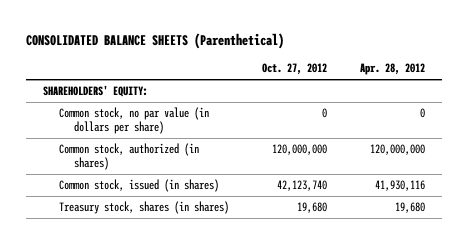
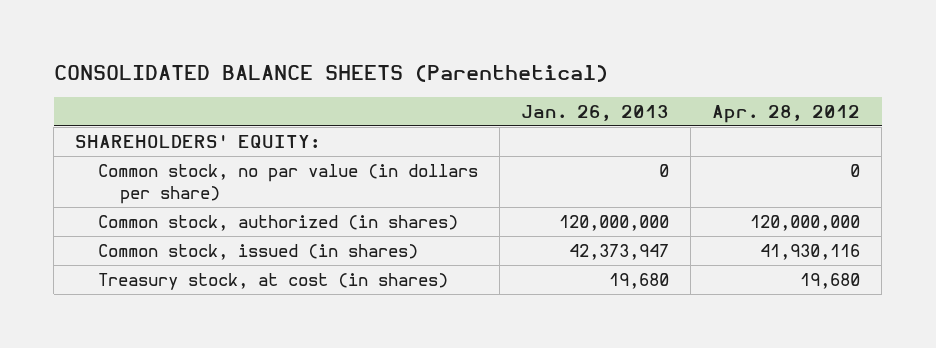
- | Oct. 27, 2012 | Apr. 28, 2012
+ | Jan. 26, 2013 | Apr. 28, 2012
- Treasury stock, shares (in shares) | 19,680 | 19,680
+ Treasury stock, at cost (in shares) | 19,680 | 19,680

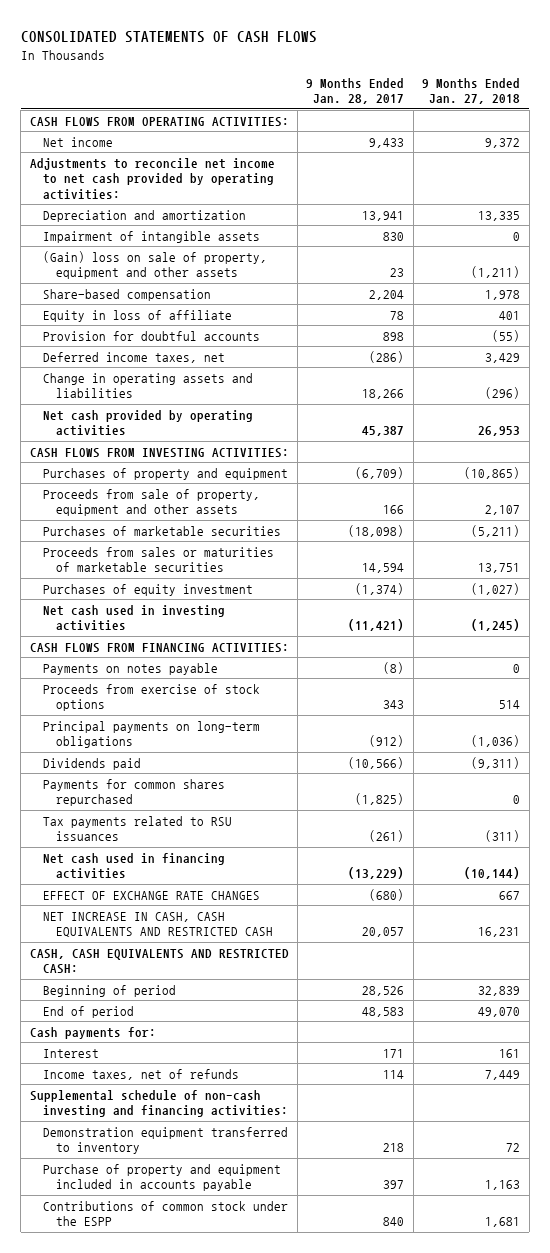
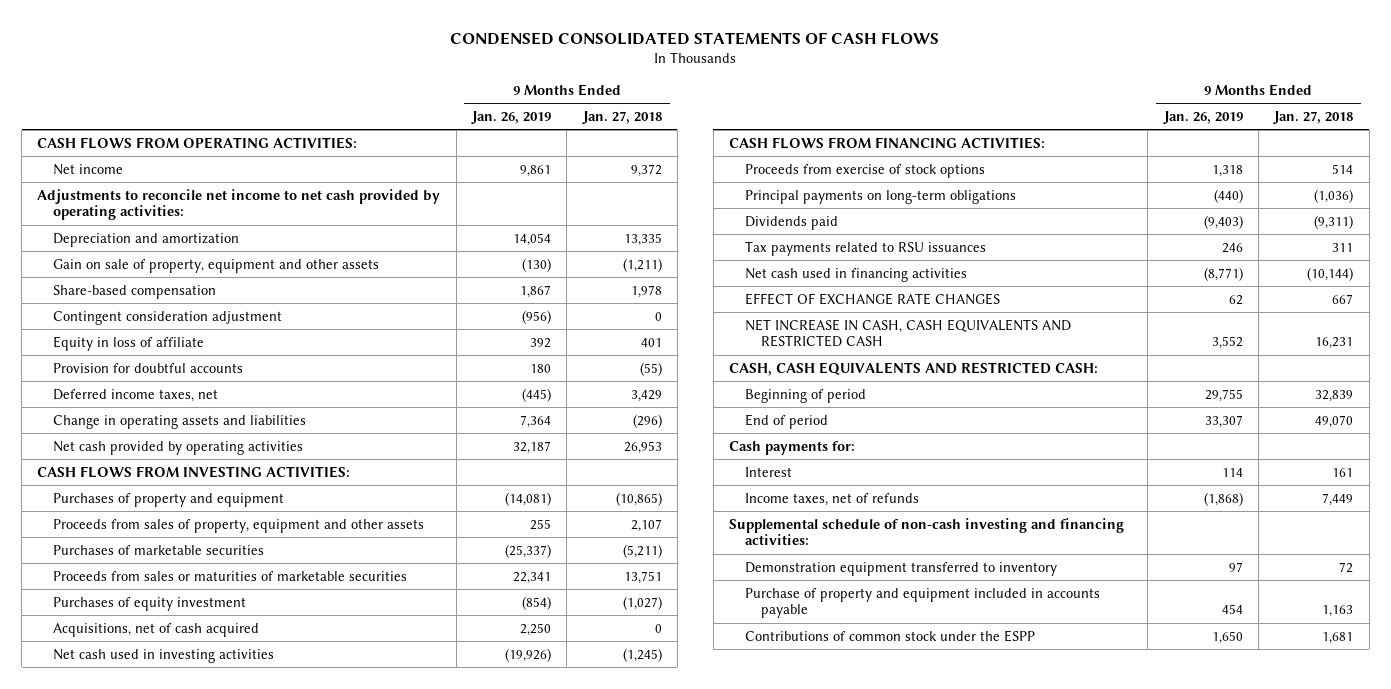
- CONSOLIDATED STATEMENTS OF CASH FLOWS
+ CONDENSED CONSOLIDATED STATEMENTS OF CASH FLOWS
- | 9 Months Ended Jan. 28, 2017 | 9 Months Ended Jan. 27, 2018
+ | 9 Months Ended Jan. 26, 2019 | 9 Months Ended Jan. 27, 2018
- Impairment of intangible assets | 830 | 0
- (Gain) loss on sale of property, equipment and other assets | 23 | (1,211)
+ Gain on sale of property, equipment and other assets | (130) | (1,211)
+ Contingent consideration adjustment | (956) | 0
- Proceeds from sale of property, equipment and other assets | 166 | 2,107
+ Proceeds from sales of property, equipment and other assets | 255 | 2,107
+ Acquisitions, net of cash acquired | 2,250 | 0
- Payments on notes payable | (8) | 0
- Payments for common shares repurchased | (1,825) | 0
- Tax payments related to RSU issuances | (261) | (311)
+ Tax payments related to RSU issuances | 246 | 311

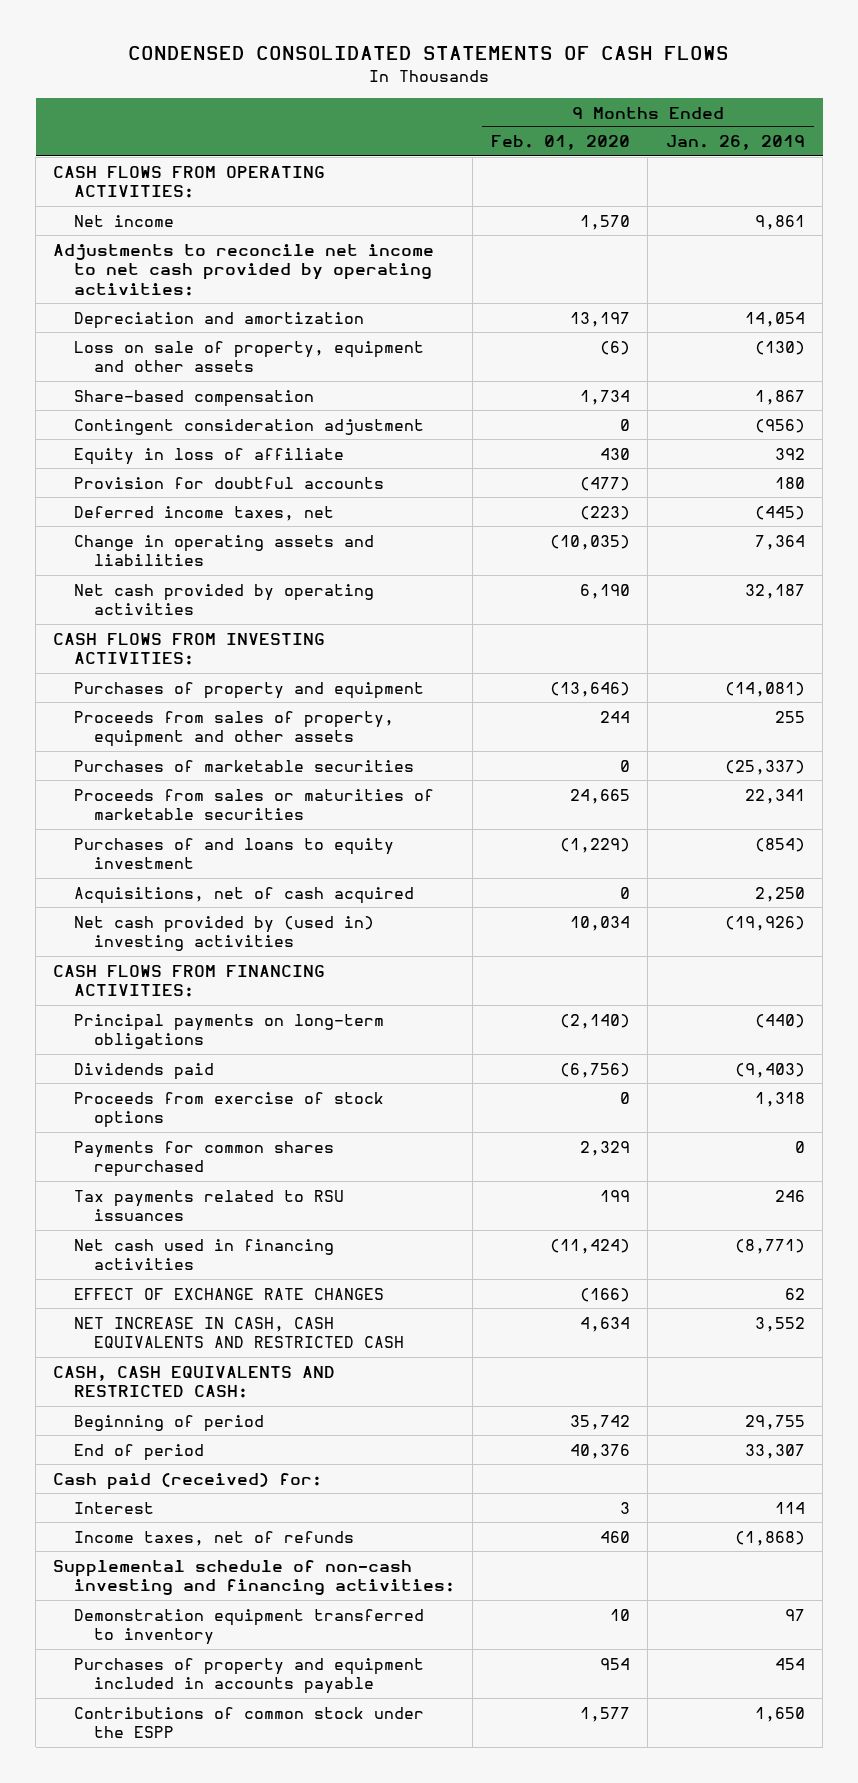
- | 9 Months Ended Jan. 26, 2019 | 9 Months Ended Jan. 27, 2018
+ | 9 Months Ended Feb. 01, 2020 | 9 Months Ended Jan. 26, 2019
- Gain on sale of property, equipment and other assets | (130) | (1,211)
+ Loss on sale of property, equipment and other assets | (6) | (130)
- Purchases of equity investment | (854) | (1,027)
+ Purchases of and loans to equity investment | (1,229) | (854)
- Net cash used in investing activities | (19,926) | (1,245)
+ Net cash provided by (used in) investing activities | 10,034 | (19,926)
moved down: Proceeds from exercise of stock options | 0 | 1,318
+ Payments for common shares repurchased | 2,329 | 0
- Cash payments for:
+ Cash paid (received) for:
- Purchase of property and equipment included in accounts payable | 454 | 1,163
+ Purchases of property and equipment included in accounts payable | 954 | 454

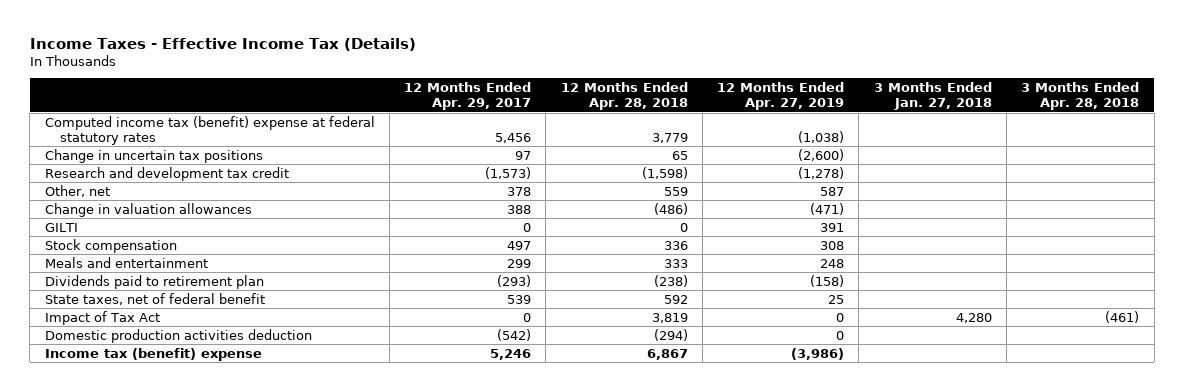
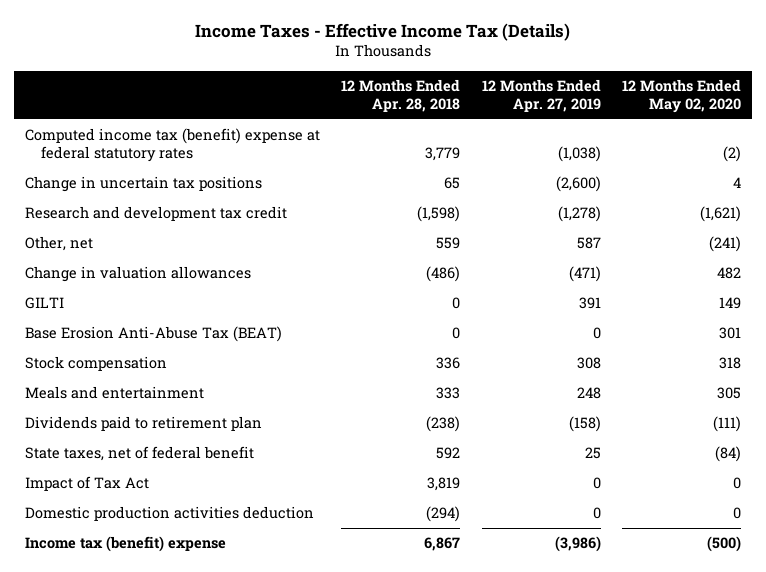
- | 12 Months Ended Apr. 29, 2017 | 12 Months Ended Apr. 28, 2018 | 12 Months Ended Apr. 27, 2019 | 3 Months Ended Jan. 27, 2018 | 3 Months Ended Apr. 28, 2018
+ | 12 Months Ended Apr. 28, 2018 | 12 Months Ended Apr. 27, 2019 | 12 Months Ended May 02, 2020
+ Base Erosion Anti-Abuse Tax (BEAT) | 0 | 0 | 301

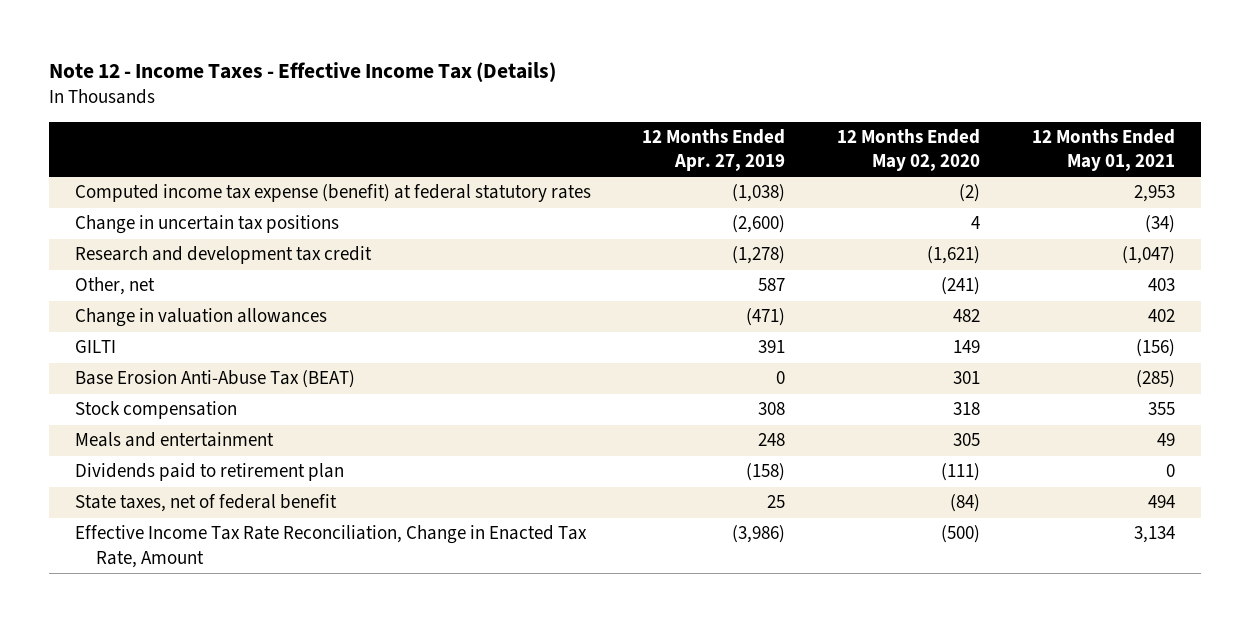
- Income Taxes - Effective Income Tax (Details)
+ Note 12 - Income Taxes - Effective Income Tax (Details)
- | 12 Months Ended Apr. 28, 2018 | 12 Months Ended Apr. 27, 2019 | 12 Months Ended May 02, 2020
+ | 12 Months Ended Apr. 27, 2019 | 12 Months Ended May 02, 2020 | 12 Months Ended May 01, 2021
- Computed income tax (benefit) expense at federal statutory rates | 3,779 | (1,038) | (2)
+ Computed income tax expense (benefit) at federal statutory rates | (1,038) | (2) | 2,953
- Impact of Tax Act | 3,819 | 0 | 0
- Domestic production activities deduction | (294) | 0 | 0
- Income tax (benefit) expense | 6,867 | (3,986) | (500)
+ Effective Income Tax Rate Reconciliation, Change in Enacted Tax Rate, Amount | (3,986) | (500) | 3,134

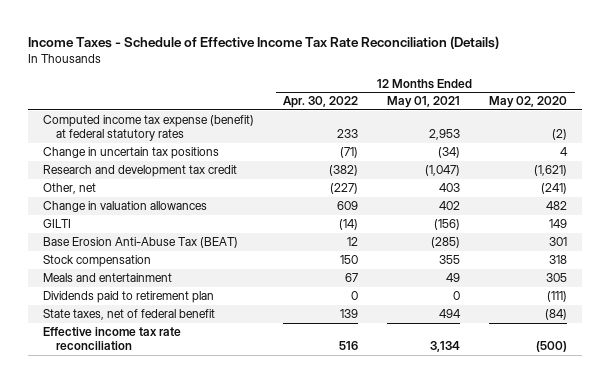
- Note 12 - Income Taxes - Effective Income Tax (Details)
+ Income Taxes - Schedule of Effective Income Tax Rate Reconciliation (Details)
- | 12 Months Ended Apr. 27, 2019 | 12 Months Ended May 02, 2020 | 12 Months Ended May 01, 2021
+ | 12 Months Ended Apr. 30, 2022 | 12 Months Ended May 01, 2021 | 12 Months Ended May 02, 2020
- Effective Income Tax Rate Reconciliation, Change in Enacted Tax Rate, Amount | (3,986) | (500) | 3,134
+ Effective income tax rate reconciliation | 516 | 3,134 | (500)

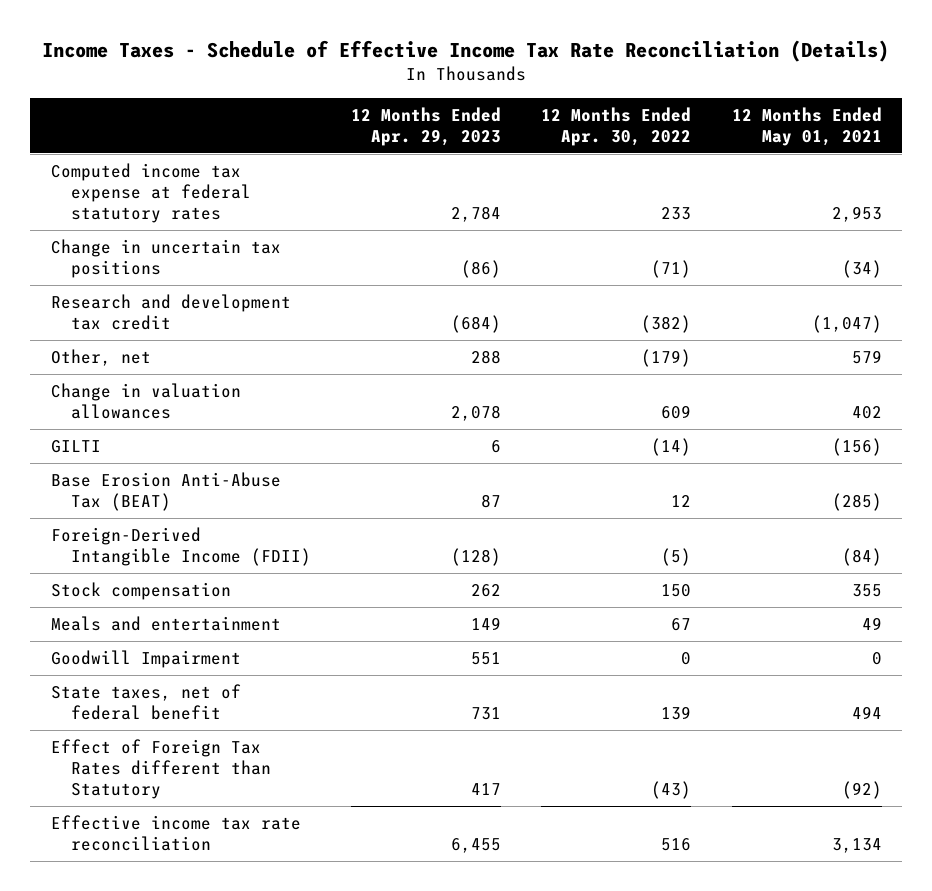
- | 12 Months Ended Apr. 30, 2022 | 12 Months Ended May 01, 2021 | 12 Months Ended May 02, 2020
+ | 12 Months Ended Apr. 29, 2023 | 12 Months Ended Apr. 30, 2022 | 12 Months Ended May 01, 2021
- Computed income tax expense (benefit) at federal statutory rates | 233 | 2,953 | (2)
+ Computed income tax expense at federal statutory rates | 2,784 | 233 | 2,953
- Other, net | (227) | 403 | (241)
+ Other, net | 288 | (179) | 579
+ Foreign-Derived Intangible Income (FDII) | (128) | (5) | (84)
- Dividends paid to retirement plan | 0 | 0 | (111)
+ Goodwill Impairment | 551 | 0 | 0
+ Effect of Foreign Tax Rates different than Statutory | 417 | (43) | (92)

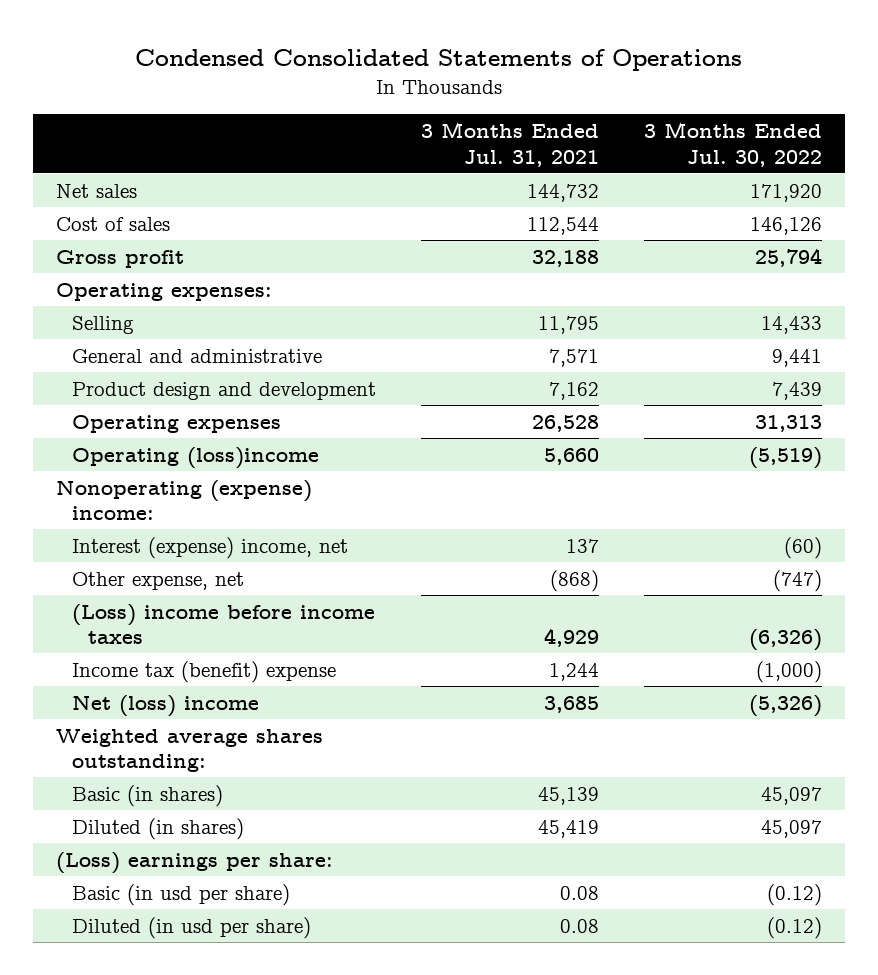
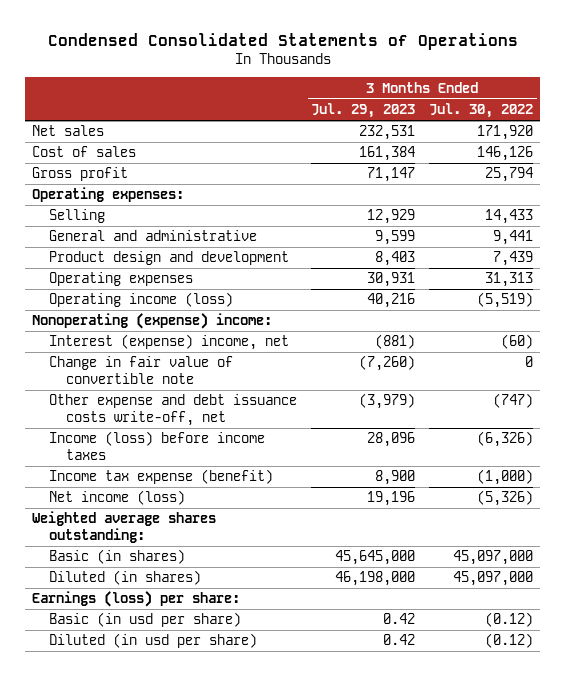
- | 3 Months Ended Jul. 31, 2021 | 3 Months Ended Jul. 30, 2022
+ | 3 Months Ended Jul. 29, 2023 | 3 Months Ended Jul. 30, 2022
- Operating (loss)income | 5,660 | (5,519)
+ Operating income (loss) | 40,216 | (5,519)
- Other expense, net | (868) | (747)
- (Loss) income before income taxes | 4,929 | (6,326)
- Income tax (benefit) expense | 1,244 | (1,000)
- Net (loss) income | 3,685 | (5,326)
+ Change in fair value of convertible note | (7,260) | 0
+ Other expense and debt issuance costs write-off, net | (3,979) | (747)
+ Income (loss) before income taxes | 28,096 | (6,326)
+ Income tax expense (benefit) | 8,900 | (1,000)
+ Net income (loss) | 19,196 | (5,326)
- Basic (in shares) | 45,139 | 45,097
- Diluted (in shares) | 45,419 | 45,097
- (Loss) earnings per share:
+ Basic (in shares) | 45,645,000 | 45,097,000
+ Diluted (in shares) | 46,198,000 | 45,097,000
+ Earnings (loss) per share:

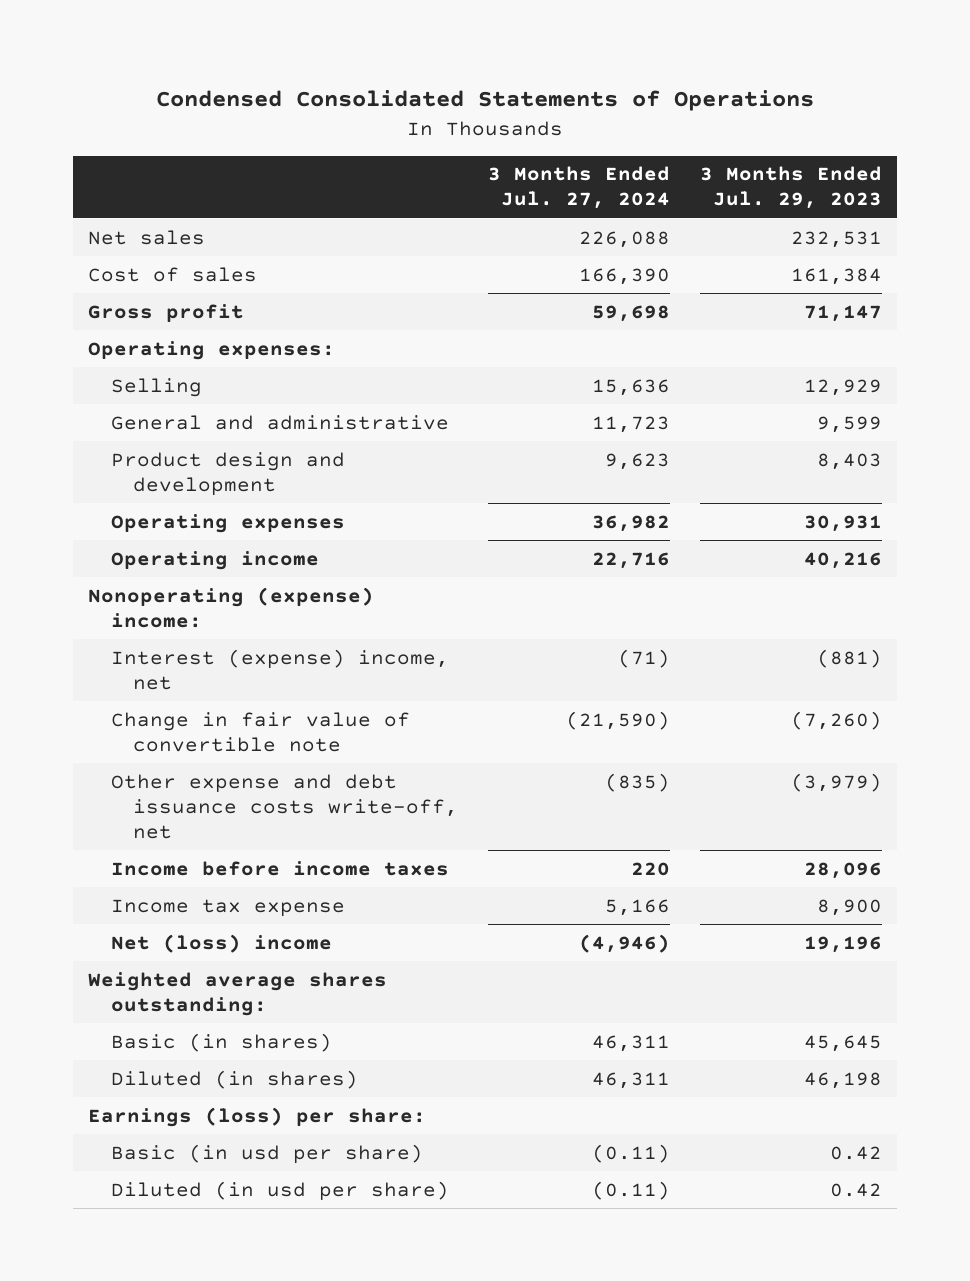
- | 3 Months Ended Jul. 29, 2023 | 3 Months Ended Jul. 30, 2022
+ | 3 Months Ended Jul. 27, 2024 | 3 Months Ended Jul. 29, 2023
- Operating income (loss) | 40,216 | (5,519)
+ Operating income | 22,716 | 40,216
- Income (loss) before income taxes | 28,096 | (6,326)
- Income tax expense (benefit) | 8,900 | (1,000)
- Net income (loss) | 19,196 | (5,326)
+ Income before income taxes | 220 | 28,096
+ Income tax expense | 5,166 | 8,900
+ Net (loss) income | (4,946) | 19,196
- Basic (in shares) | 45,645,000 | 45,097,000
- Diluted (in shares) | 46,198,000 | 45,097,000
+ Basic (in shares) | 46,311 | 45,645
+ Diluted (in shares) | 46,311 | 46,198

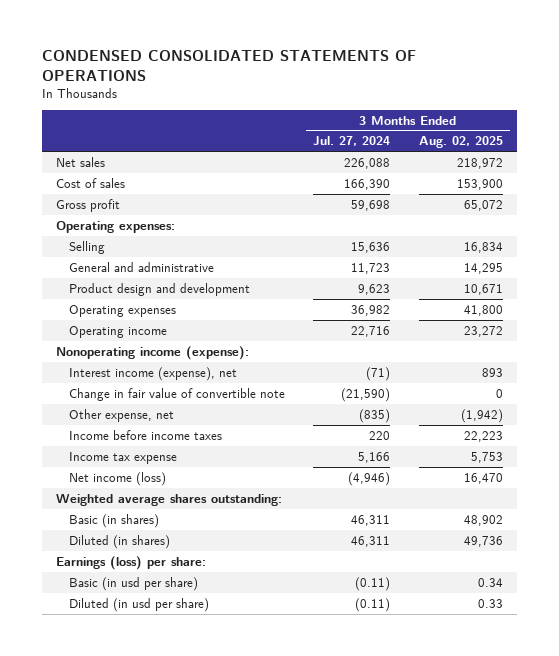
- Condensed Consolidated Statements of Operations
+ CONDENSED CONSOLIDATED STATEMENTS OF OPERATIONS
- | 3 Months Ended Jul. 27, 2024 | 3 Months Ended Jul. 29, 2023
+ | 3 Months Ended Jul. 27, 2024 | 3 Months Ended Aug. 02, 2025
- Nonoperating (expense) income:
- Interest (expense) income, net | (71) | (881)
+ Nonoperating income (expense):
+ Interest income (expense), net | (71) | 893
- Other expense and debt issuance costs write-off, net | (835) | (3,979)
+ Other expense, net | (835) | (1,942)
- Net (loss) income | (4,946) | 19,196
+ Net income (loss) | (4,946) | 16,470

